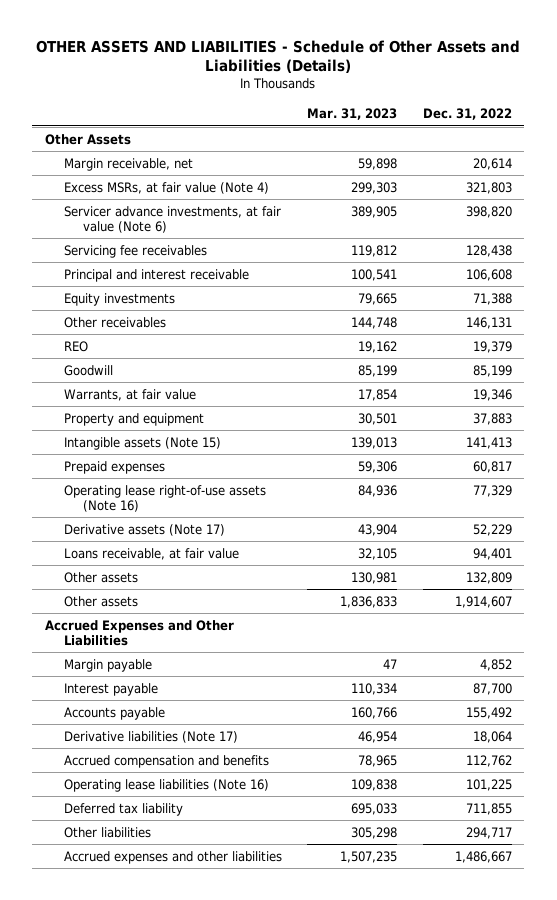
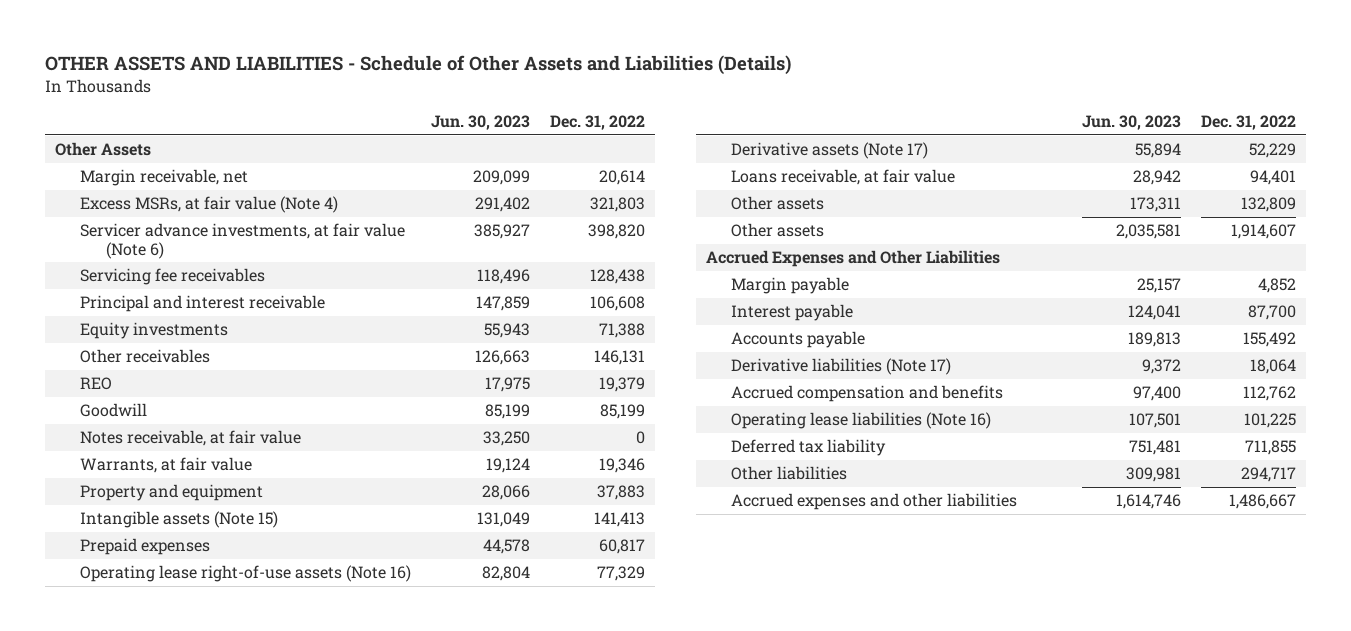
- | Mar. 31, 2023 | Dec. 31, 2022
+ | Jun. 30, 2023 | Dec. 31, 2022
+ Notes receivable, at fair value | 33,250 | 0

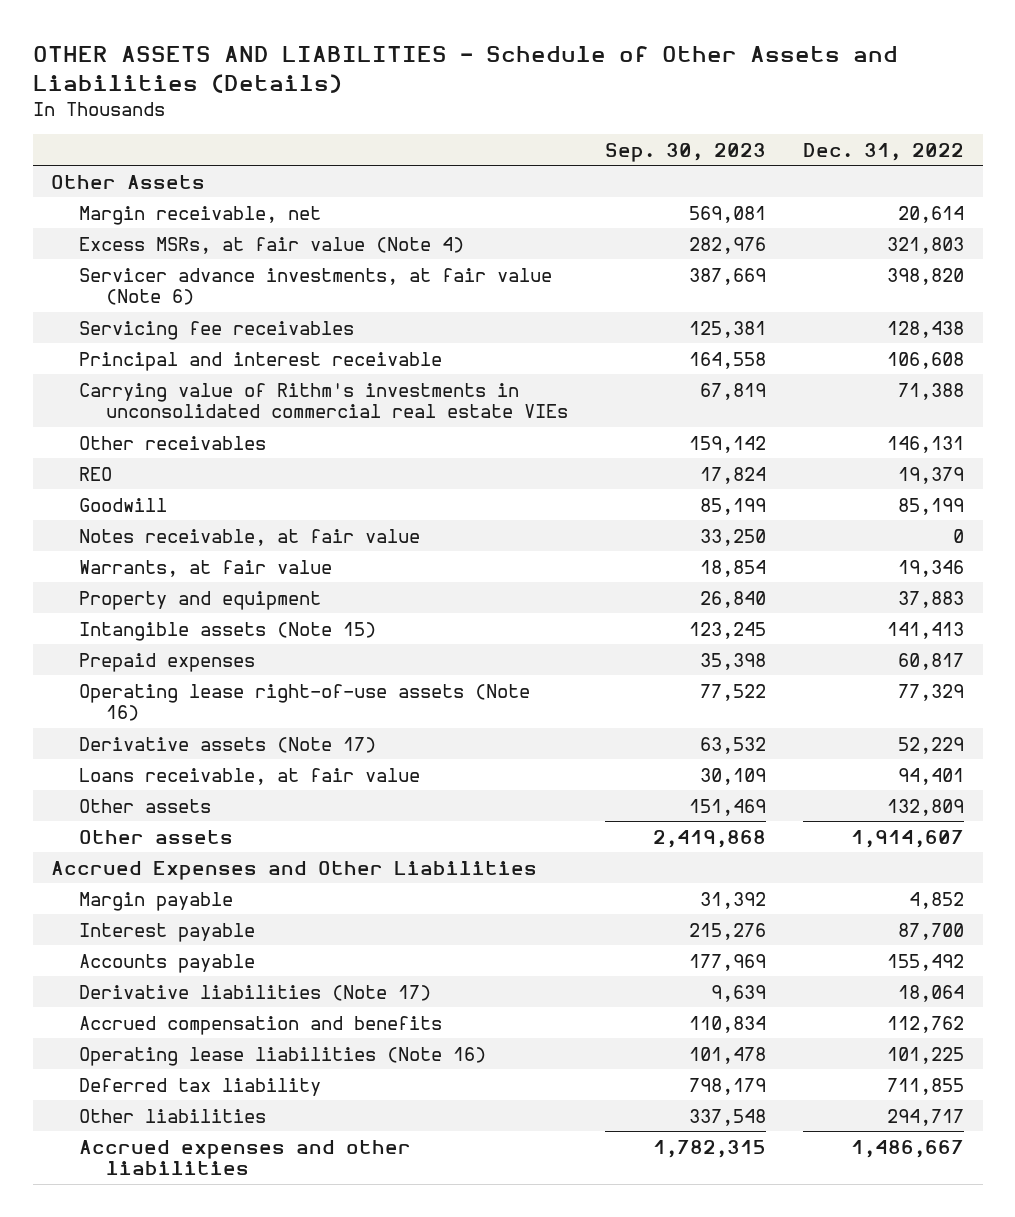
- | Jun. 30, 2023 | Dec. 31, 2022
+ | Sep. 30, 2023 | Dec. 31, 2022
- Equity investments | 55,943 | 71,388
+ Carrying value of Rithm's investments in unconsolidated commercial real estate VIEs | 67,819 | 71,388

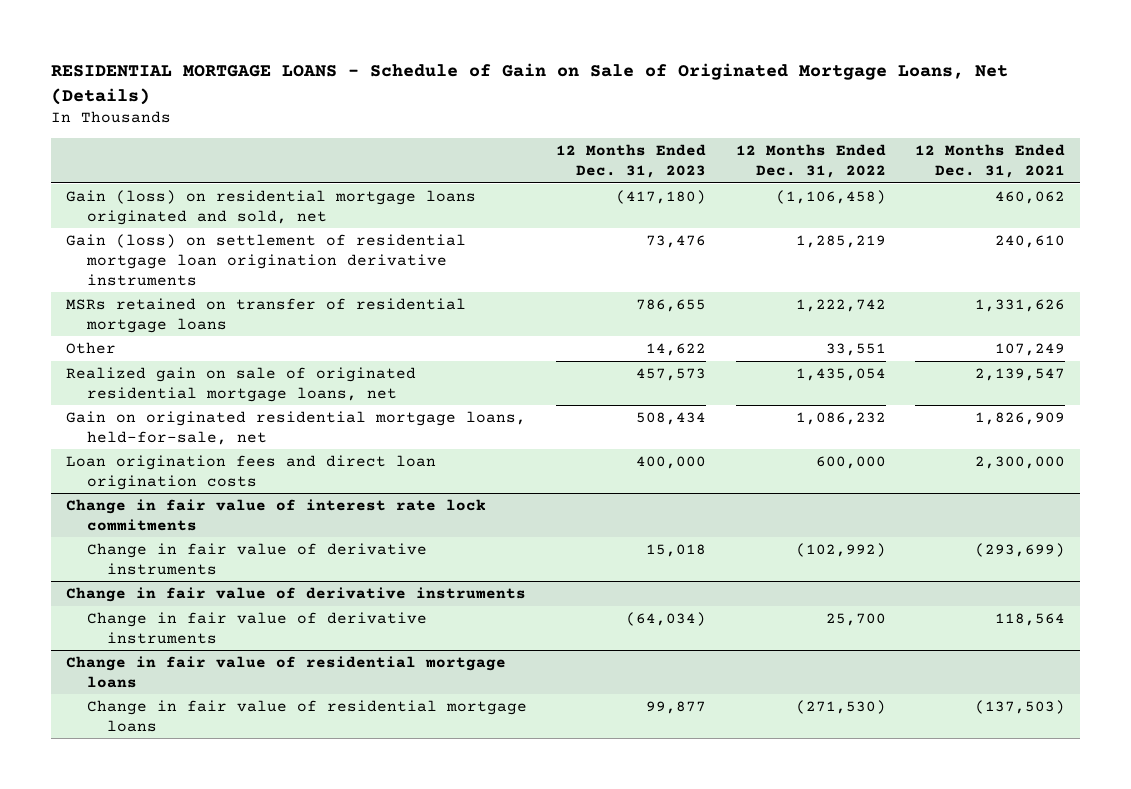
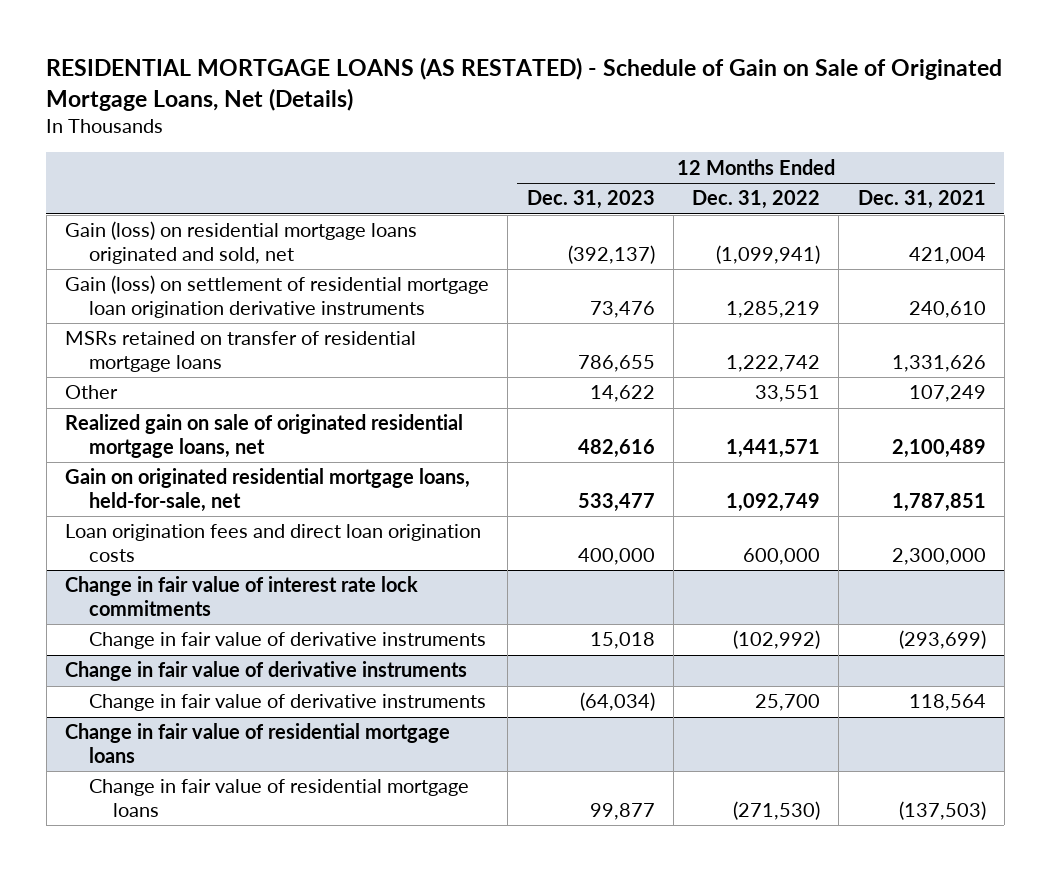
- RESIDENTIAL MORTGAGE LOANS - Schedule of Gain on Sale of Originated Mortgage Loans, Net (Details)
+ RESIDENTIAL MORTGAGE LOANS (AS RESTATED) - Schedule of Gain on Sale of Originated Mortgage Loans, Net (Details)
- Gain (loss) on residential mortgage loans originated and sold, net | (417,180) | (1,106,458) | 460,062
+ Gain (loss) on residential mortgage loans originated and sold, net | (392,137) | (1,099,941) | 421,004
- Realized gain on sale of originated residential mortgage loans, net | 457,573 | 1,435,054 | 2,139,547
- Gain on originated residential mortgage loans, held-for-sale, net | 508,434 | 1,086,232 | 1,826,909
+ Realized gain on sale of originated residential mortgage loans, net | 482,616 | 1,441,571 | 2,100,489
+ Gain on originated residential mortgage loans, held-for-sale, net | 533,477 | 1,092,749 | 1,787,851

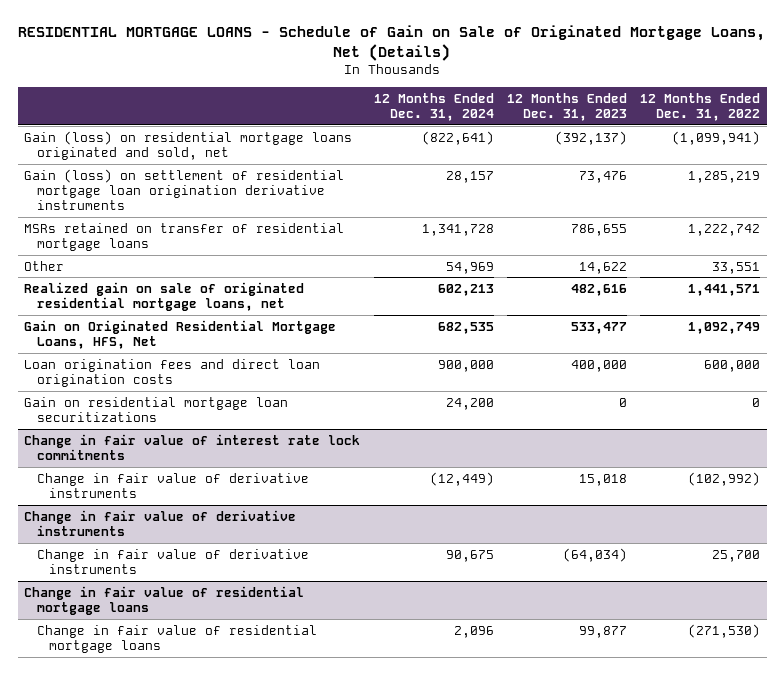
- RESIDENTIAL MORTGAGE LOANS (AS RESTATED) - Schedule of Gain on Sale of Originated Mortgage Loans, Net (Details)
+ RESIDENTIAL MORTGAGE LOANS - Schedule of Gain on Sale of Originated Mortgage Loans, Net (Details)
- | 12 Months Ended Dec. 31, 2023 | 12 Months Ended Dec. 31, 2022 | 12 Months Ended Dec. 31, 2021
+ | 12 Months Ended Dec. 31, 2024 | 12 Months Ended Dec. 31, 2023 | 12 Months Ended Dec. 31, 2022
- Gain on originated residential mortgage loans, held-for-sale, net | 533,477 | 1,092,749 | 1,787,851
+ Gain on Originated Residential Mortgage Loans, HFS, Net | 682,535 | 533,477 | 1,092,749
+ Gain on residential mortgage loan securitizations | 24,200 | 0 | 0

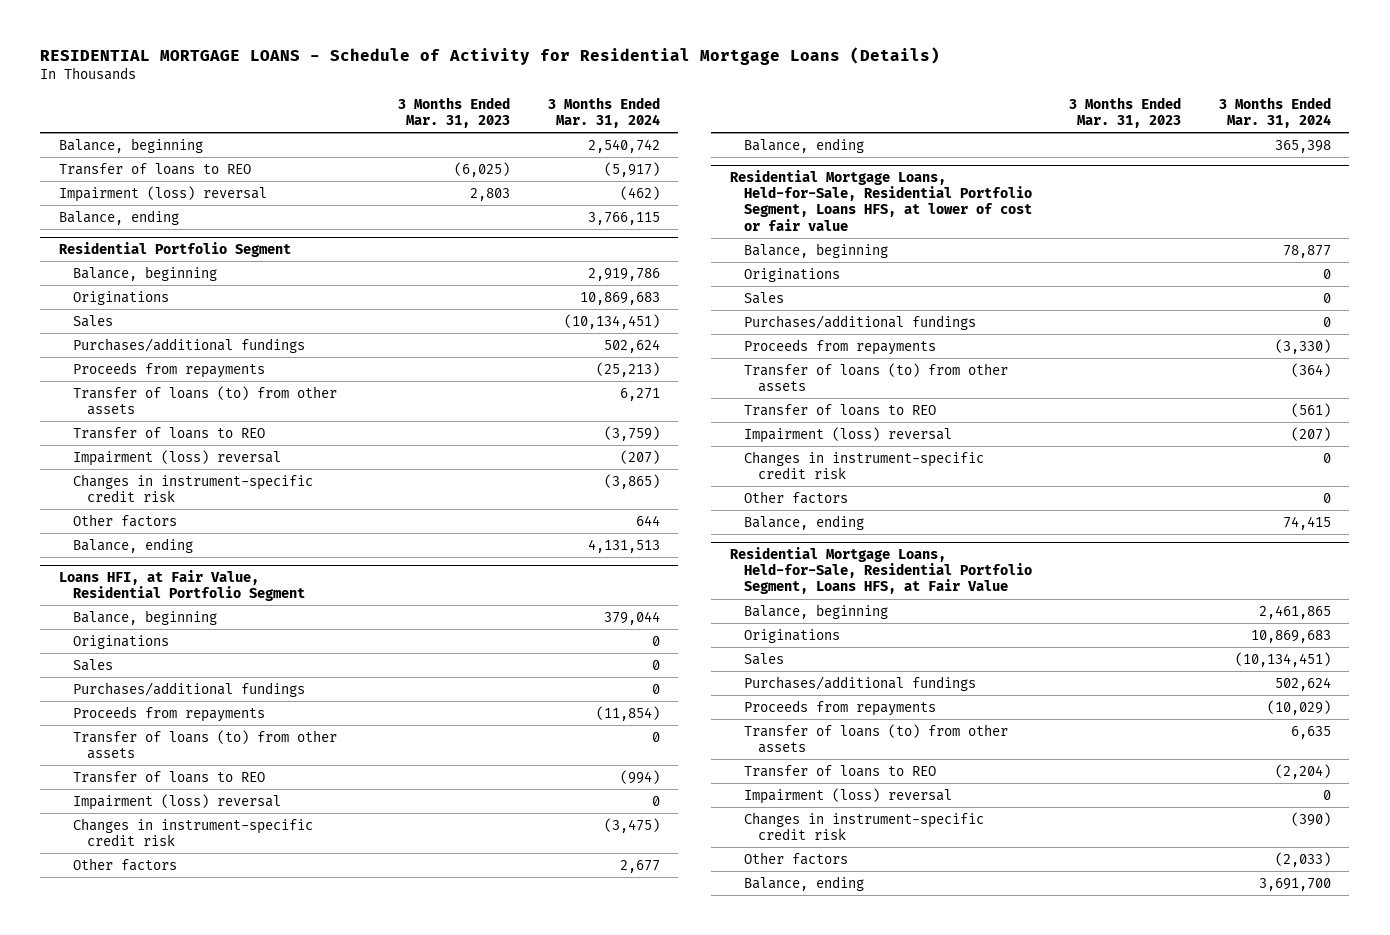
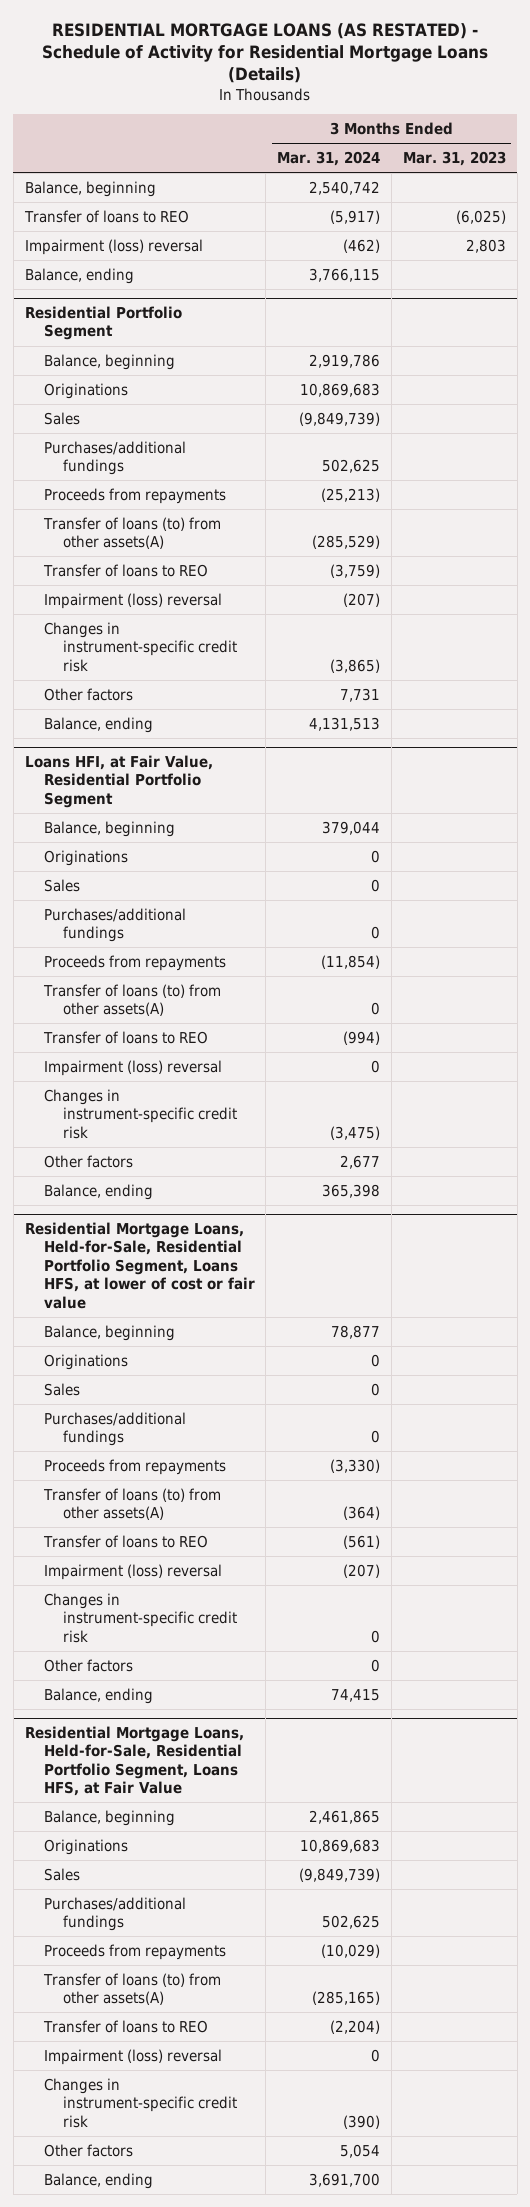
- RESIDENTIAL MORTGAGE LOANS - Schedule of Activity for Residential Mortgage Loans (Details)
+ RESIDENTIAL MORTGAGE LOANS (AS RESTATED) - Schedule of Activity for Residential Mortgage Loans (Details)
- | 3 Months Ended Mar. 31, 2023 | 3 Months Ended Mar. 31, 2024
+ | 3 Months Ended Mar. 31, 2024 | 3 Months Ended Mar. 31, 2023
@ Residential Portfolio Segment
- Sales | | (10,134,451)
- Purchases/additional fundings | | 502,624
+ Sales | (9,849,739) |
+ Purchases/additional fundings | 502,625 |
- Transfer of loans (to) from other assets | | 6,271
+ Transfer of loans (to) from other assets(A) | (285,529) |
- Other factors | | 644
+ Other factors | 7,731 |
@ Loans HFI, at Fair Value, Residential Portfolio Segment
- Transfer of loans (to) from other assets | | 0
+ Transfer of loans (to) from other assets(A) | 0 |
@ Residential Mortgage Loans, Held-for-Sale, Residential Portfolio Segment, Loans HFS, at lower of cost or fair value
- Transfer of loans (to) from other assets | | (364)
+ Transfer of loans (to) from other assets(A) | (364) |
@ Residential Mortgage Loans, Held-for-Sale, Residential Portfolio Segment, Loans HFS, at Fair Value
- Sales | | (10,134,451)
- Purchases/additional fundings | | 502,624
+ Sales | (9,849,739) |
+ Purchases/additional fundings | 502,625 |
- Transfer of loans (to) from other assets | | 6,635
+ Transfer of loans (to) from other assets(A) | (285,165) |
- Other factors | | (2,033)
+ Other factors | 5,054 |

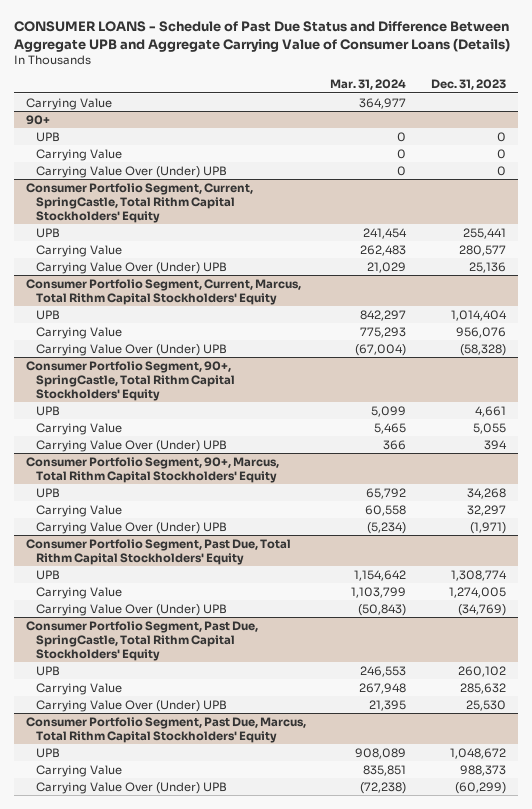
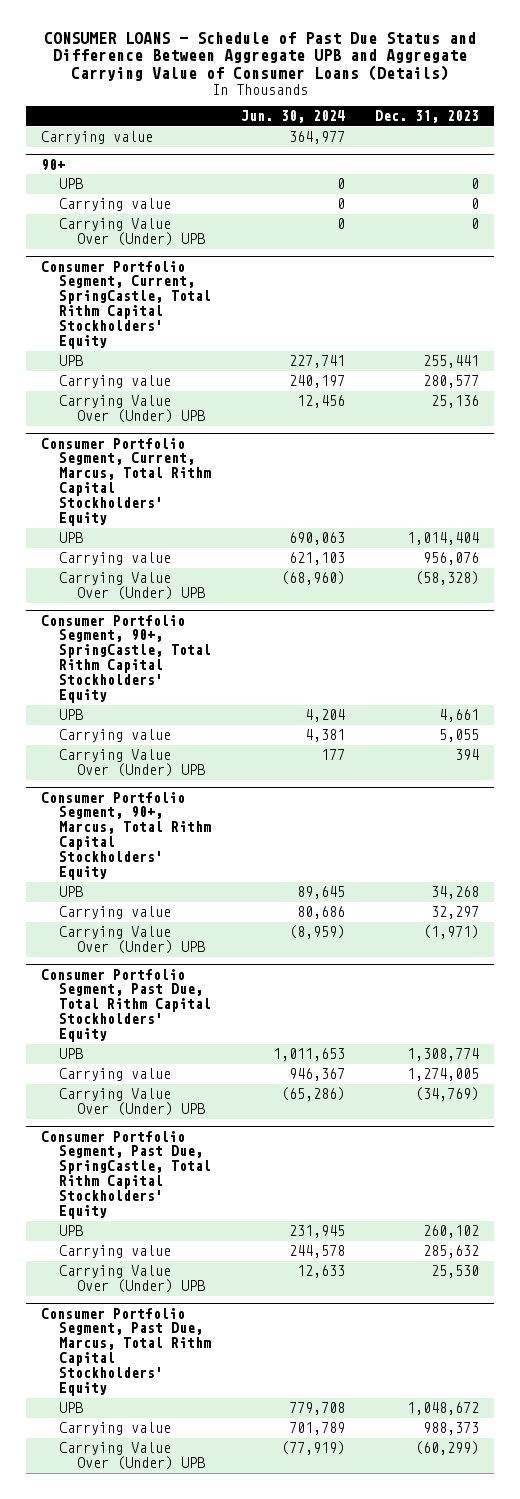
- | Mar. 31, 2024 | Dec. 31, 2023
+ | Jun. 30, 2024 | Dec. 31, 2023
- Carrying Value | 364,977 |
+ Carrying value | 364,977 |
@ 90+
- Carrying Value | 0 | 0
+ Carrying value | 0 | 0
@ Consumer Portfolio Segment, Current, SpringCastle, Total Rithm Capital Stockholders' Equity
- Carrying Value | 262,483 | 280,577
+ Carrying value | 240,197 | 280,577
@ Consumer Portfolio Segment, Current, Marcus, Total Rithm Capital Stockholders' Equity
- Carrying Value | 775,293 | 956,076
+ Carrying value | 621,103 | 956,076
@ Consumer Portfolio Segment, 90+, SpringCastle, Total Rithm Capital Stockholders' Equity
- Carrying Value | 5,465 | 5,055
+ Carrying value | 4,381 | 5,055
@ Consumer Portfolio Segment, 90+, Marcus, Total Rithm Capital Stockholders' Equity
- Carrying Value | 60,558 | 32,297
+ Carrying value | 80,686 | 32,297
@ Consumer Portfolio Segment, Past Due, Total Rithm Capital Stockholders' Equity
- Carrying Value | 1,103,799 | 1,274,005
+ Carrying value | 946,367 | 1,274,005
@ Consumer Portfolio Segment, Past Due, SpringCastle, Total Rithm Capital Stockholders' Equity
- Carrying Value | 267,948 | 285,632
+ Carrying value | 244,578 | 285,632
@ Consumer Portfolio Segment, Past Due, Marcus, Total Rithm Capital Stockholders' Equity
- Carrying Value | 835,851 | 988,373
+ Carrying value | 701,789 | 988,373

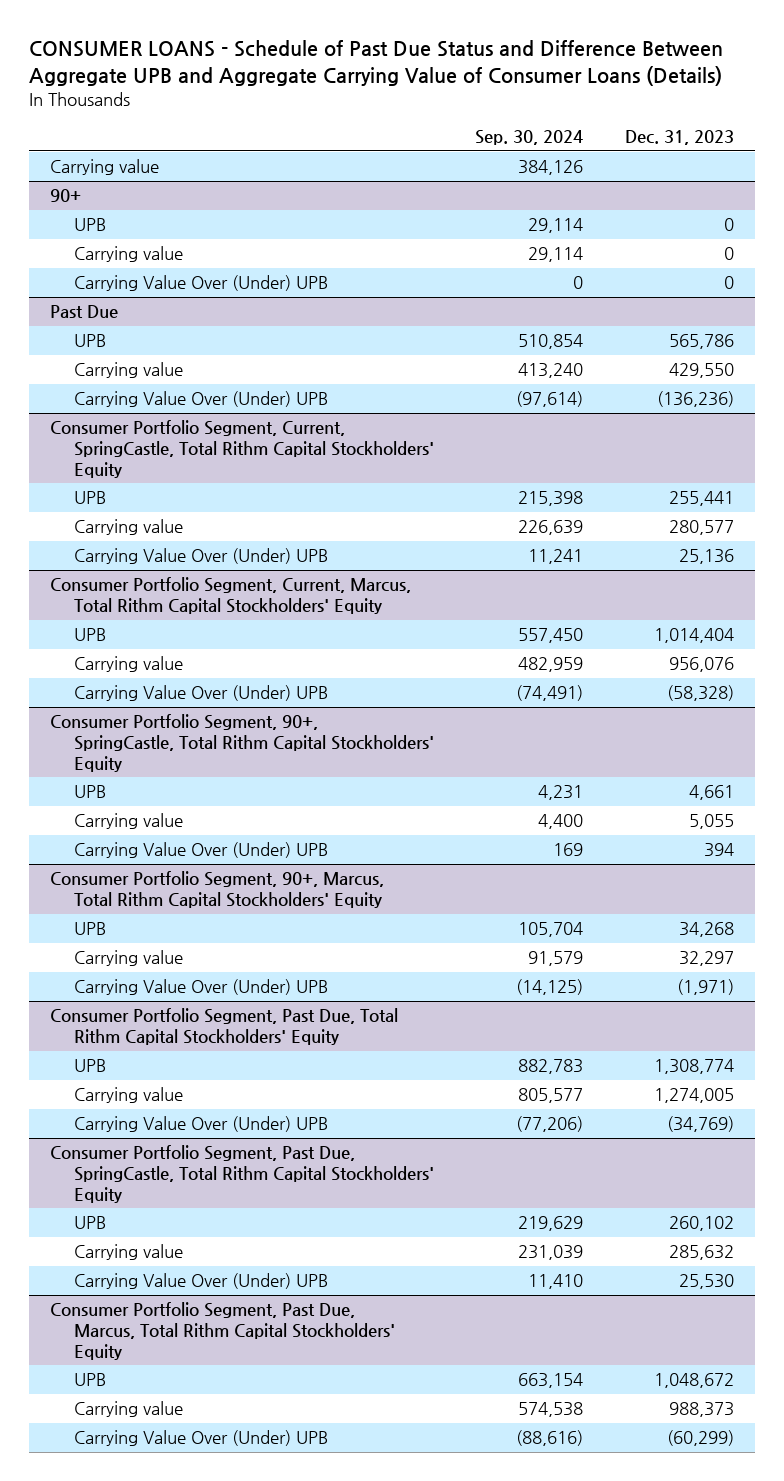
- | Jun. 30, 2024 | Dec. 31, 2023
+ | Sep. 30, 2024 | Dec. 31, 2023
+ Past Due
+ UPB | 510,854 | 565,786
+ Carrying value | 413,240 | 429,550
+ Carrying Value Over (Under) UPB | (97,614) | (136,236)

